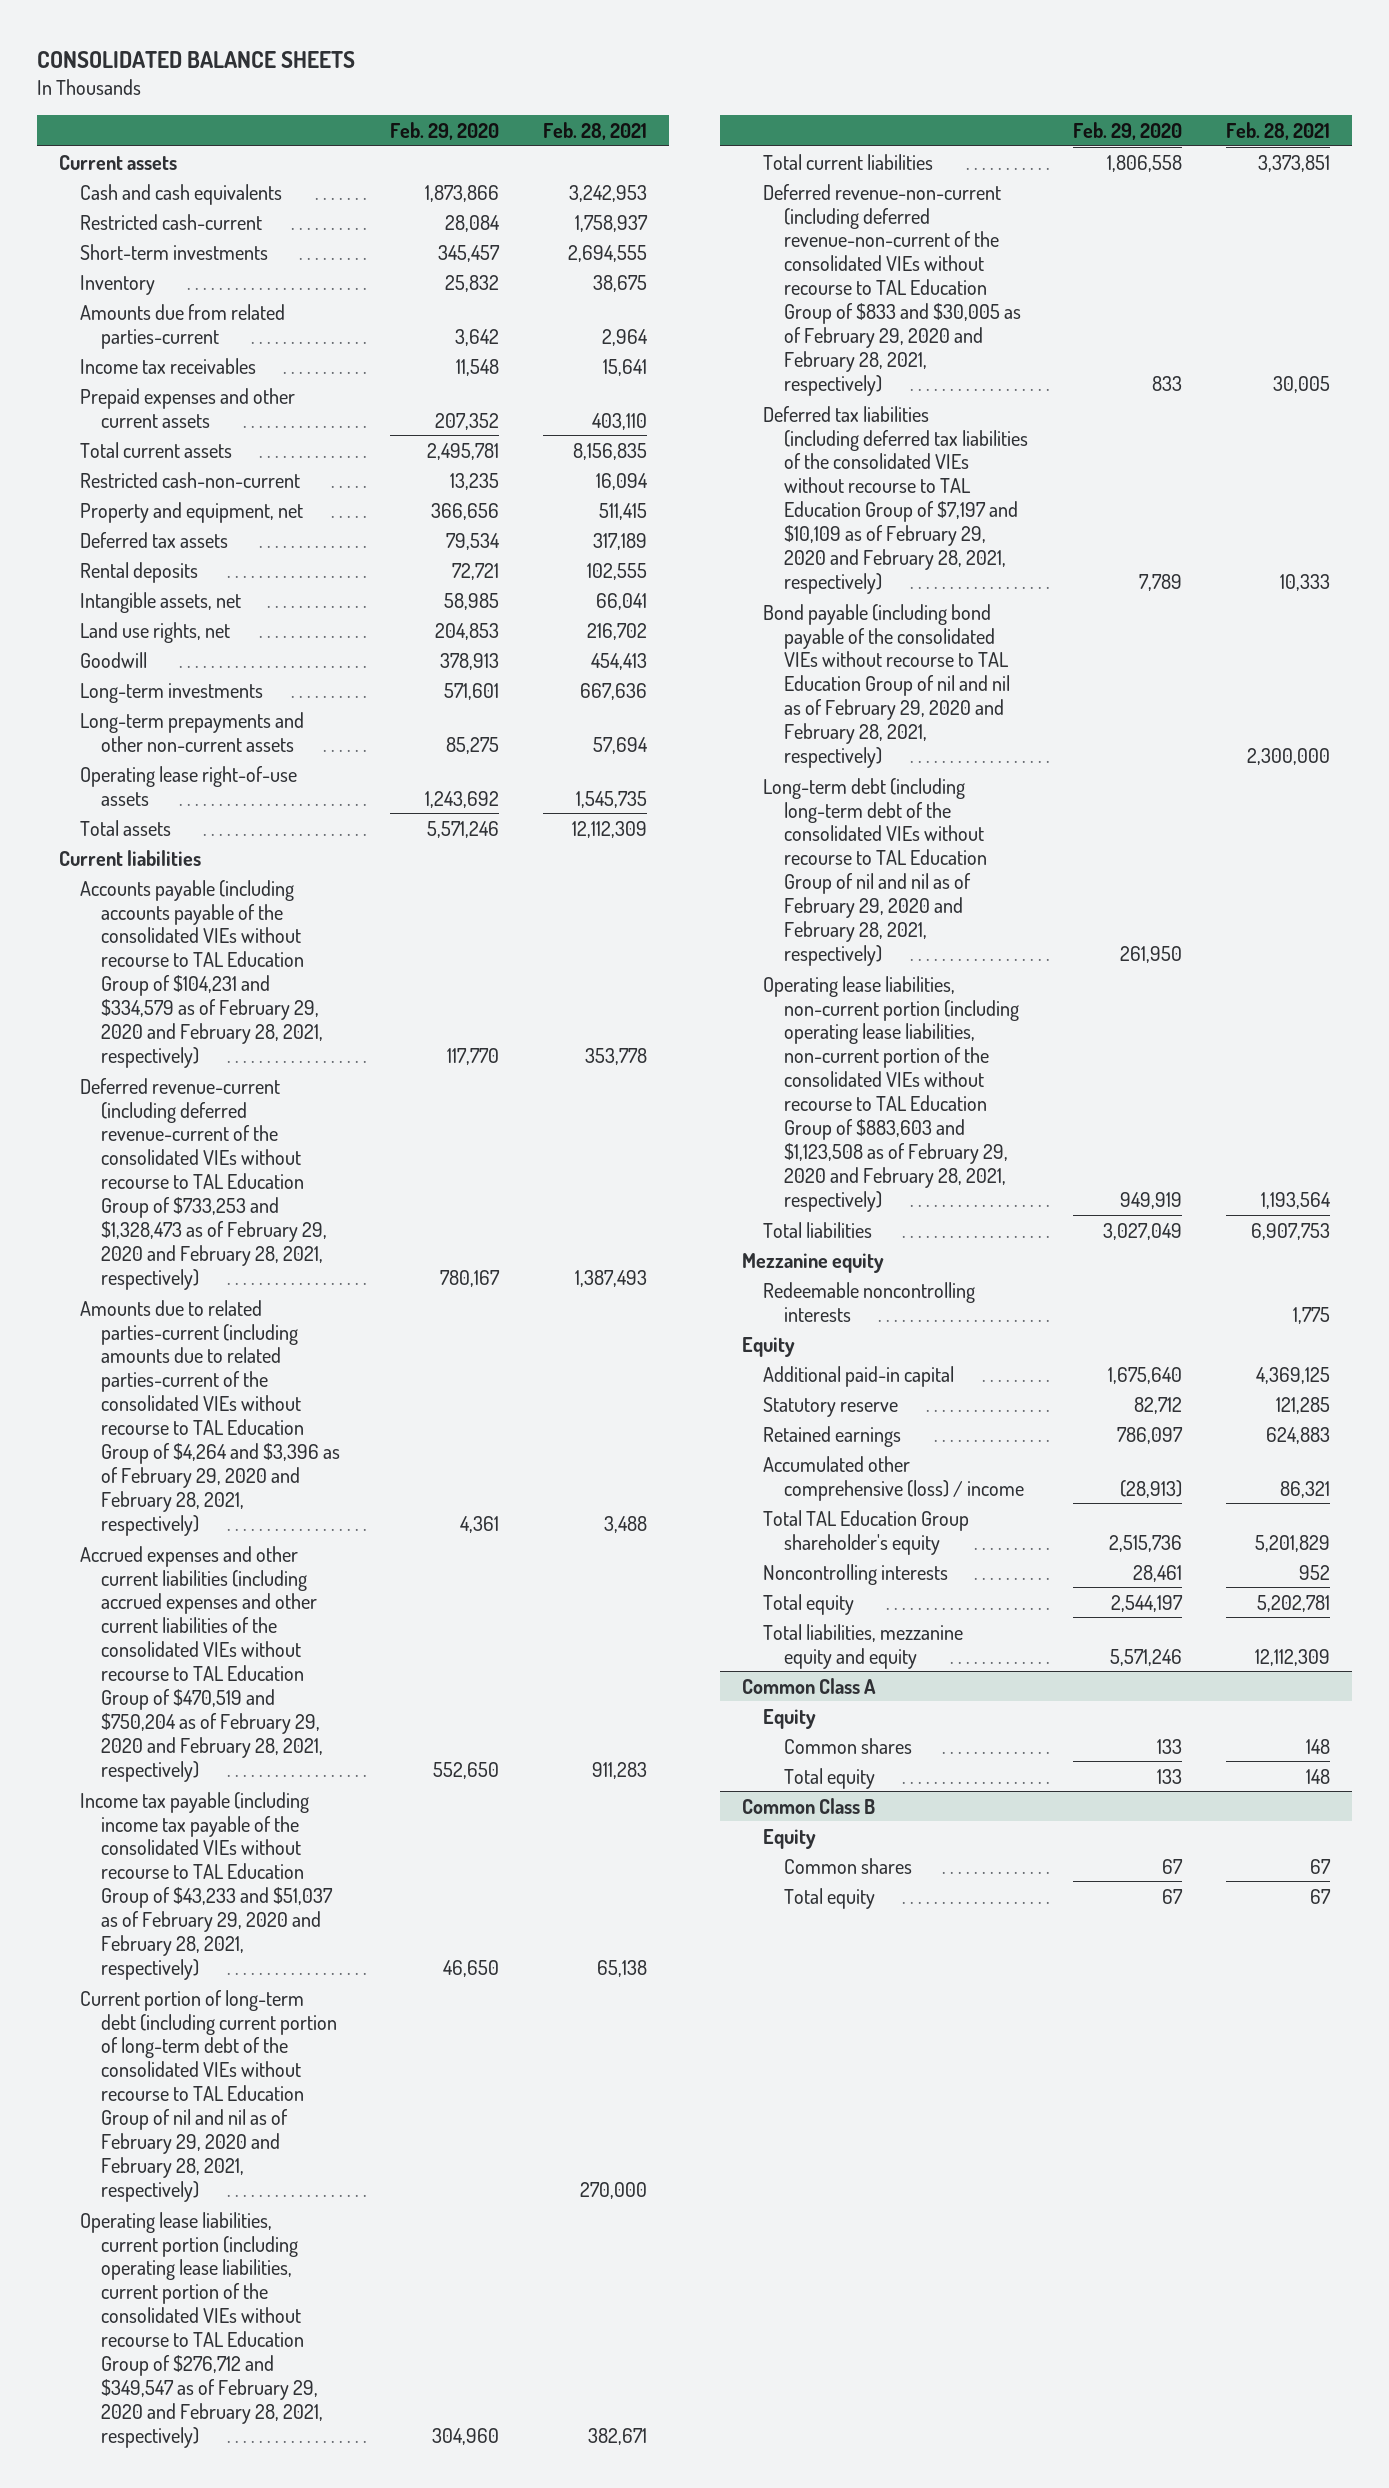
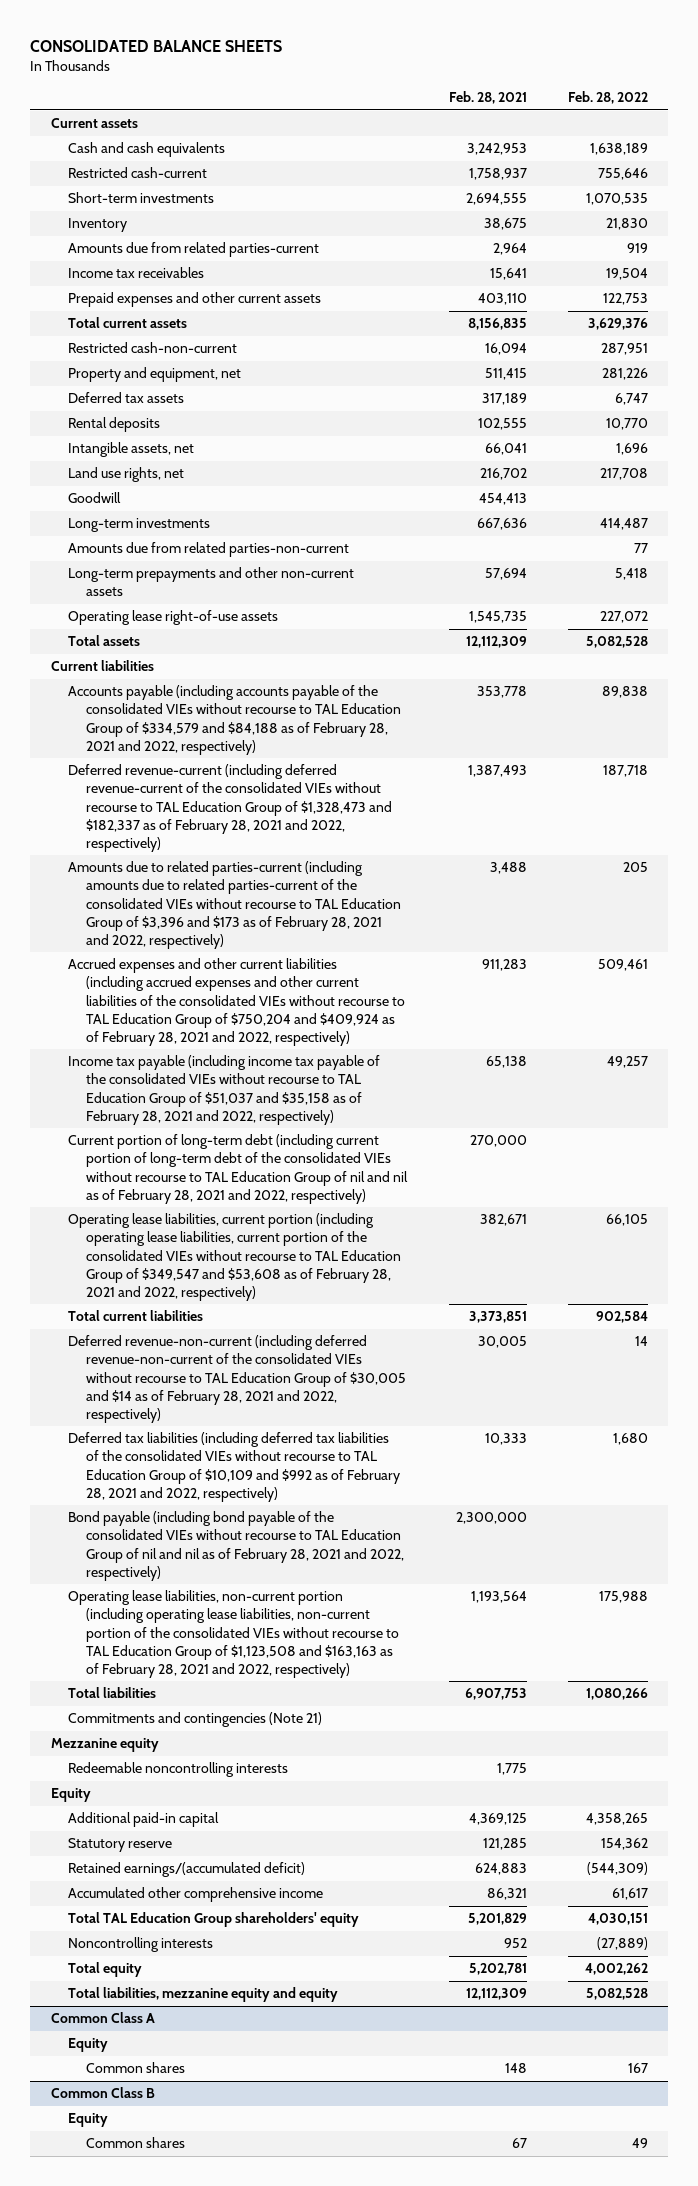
- | Feb. 29, 2020 | Feb. 28, 2021
+ | Feb. 28, 2021 | Feb. 28, 2022
+ Amounts due from related parties-non-current | | 77
- Accounts payable (including accounts payable of the consolidated VIEs without recourse to TAL Education Group of $104,231 and $334,579 as of February 29, 2020 and February 28, 2021, respectively) | 117,770 | 353,778
- Deferred revenue-current (including deferred revenue-current of the consolidated VIEs without recourse to TAL Education Group of $733,253 and $1,328,473 as of February 29, 2020 and February 28, 2021, respectively) | 780,167 | 1,387,493
- Amounts due to related parties-current (including amounts due to related parties-current of the consolidated VIEs without recourse to TAL Education Group of $4,264 and $3,396 as of February 29, 2020 and February 28, 2021, respectively) | 4,361 | 3,488
- Accrued expenses and other current liabilities (including accrued expenses and other current liabilities of the consolidated VIEs without recourse to TAL Education Group of $470,519 and $750,204 as of February 29, 2020 and February 28, 2021, respectively) | 552,650 | 911,283
- Income tax payable (including income tax payable of the consolidated VIEs without recourse to TAL Education Group of $43,233 and $51,037 as of February 29, 2020 and February 28, 2021, respectively) | 46,650 | 65,138
- Current portion of long-term debt (including current portion of long-term debt of the consolidated VIEs without recourse to TAL Education Group of nil and nil as of February 29, 2020 and February 28, 2021, respectively) | | 270,000
- Operating lease liabilities, current portion (including operating lease liabilities, current portion of the consolidated VIEs without recourse to TAL Education Group of $276,712 and $349,547 as of February 29, 2020 and February 28, 2021, respectively) | 304,960 | 382,671
+ Accounts payable (including accounts payable of the consolidated VIEs without recourse to TAL Education Group of $334,579 and $84,188 as of February 28, 2021 and 2022, respectively) | 353,778 | 89,838
+ Deferred revenue-current (including deferred revenue-current of the consolidated VIEs without recourse to TAL Education Group of $1,328,473 and $182,337 as of February 28, 2021 and 2022, respectively) | 1,387,493 | 187,718
+ Amounts due to related parties-current (including amounts due to related parties-current of the consolidated VIEs without recourse to TAL Education Group of $3,396 and $173 as of February 28, 2021 and 2022, respectively) | 3,488 | 205
+ Accrued expenses and other current liabilities (including accrued expenses and other current liabilities of the consolidated VIEs without recourse to TAL Education Group of $750,204 and $409,924 as of February 28, 2021 and 2022, respectively) | 911,283 | 509,461
+ Income tax payable (including income tax payable of the consolidated VIEs without recourse to TAL Education Group of $51,037 and $35,158 as of February 28, 2021 and 2022, respectively) | 65,138 | 49,257
+ Current portion of long-term debt (including current portion of long-term debt of the consolidated VIEs without recourse to TAL Education Group of nil and nil as of February 28, 2021 and 2022, respectively) | 270,000 |
+ Operating lease liabilities, current portion (including operating lease liabilities, current portion of the consolidated VIEs without recourse to TAL Education Group of $349,547 and $53,608 as of February 28, 2021 and 2022, respectively) | 382,671 | 66,105
- Deferred revenue-non-current (including deferred revenue-non-current of the consolidated VIEs without recourse to TAL Education Group of $833 and $30,005 as of February 29, 2020 and February 28, 2021, respectively) | 833 | 30,005
- Deferred tax liabilities (including deferred tax liabilities of the consolidated VIEs without recourse to TAL Education Group of $7,197 and $10,109 as of February 29, 2020 and February 28, 2021, respectively) | 7,789 | 10,333
- Bond payable (including bond payable of the consolidated VIEs without recourse to TAL Education Group of nil and nil as of February 29, 2020 and February 28, 2021, respectively) | | 2,300,000
- Long-term debt (including long-term debt of the consolidated VIEs without recourse to TAL Education Group of nil and nil as of February 29, 2020 and February 28, 2021, respectively) | 261,950 |
- Operating lease liabilities, non-current portion (including operating lease liabilities, non-current portion of the consolidated VIEs without recourse to TAL Education Group of $883,603 and $1,123,508 as of February 29, 2020 and February 28, 2021, respectively) | 949,919 | 1,193,564
+ Deferred revenue-non-current (including deferred revenue-non-current of the consolidated VIEs without recourse to TAL Education Group of $30,005 and $14 as of February 28, 2021 and 2022, respectively) | 30,005 | 14
+ Deferred tax liabilities (including deferred tax liabilities of the consolidated VIEs without recourse to TAL Education Group of $10,109 and $992 as of February 28, 2021 and 2022, respectively) | 10,333 | 1,680
+ Bond payable (including bond payable of the consolidated VIEs without recourse to TAL Education Group of nil and nil as of February 28, 2021 and 2022, respectively) | 2,300,000 |
+ Operating lease liabilities, non-current portion (including operating lease liabilities, non-current portion of the consolidated VIEs without recourse to TAL Education Group of $1,123,508 and $163,163 as of February 28, 2021 and 2022, respectively) | 1,193,564 | 175,988
+ Commitments and contingencies (Note 21)
- Retained earnings | 786,097 | 624,883
- Accumulated other comprehensive (loss) / income | (28,913) | 86,321
- Total TAL Education Group shareholder's equity | 2,515,736 | 5,201,829
+ Retained earnings/(accumulated deficit) | 624,883 | (544,309)
+ Accumulated other comprehensive income | 86,321 | 61,617
+ Total TAL Education Group shareholders' equity | 5,201,829 | 4,030,151
@ Common Class A
- Total equity | 133 | 148
@ Common Class B
- Total equity | 67 | 67

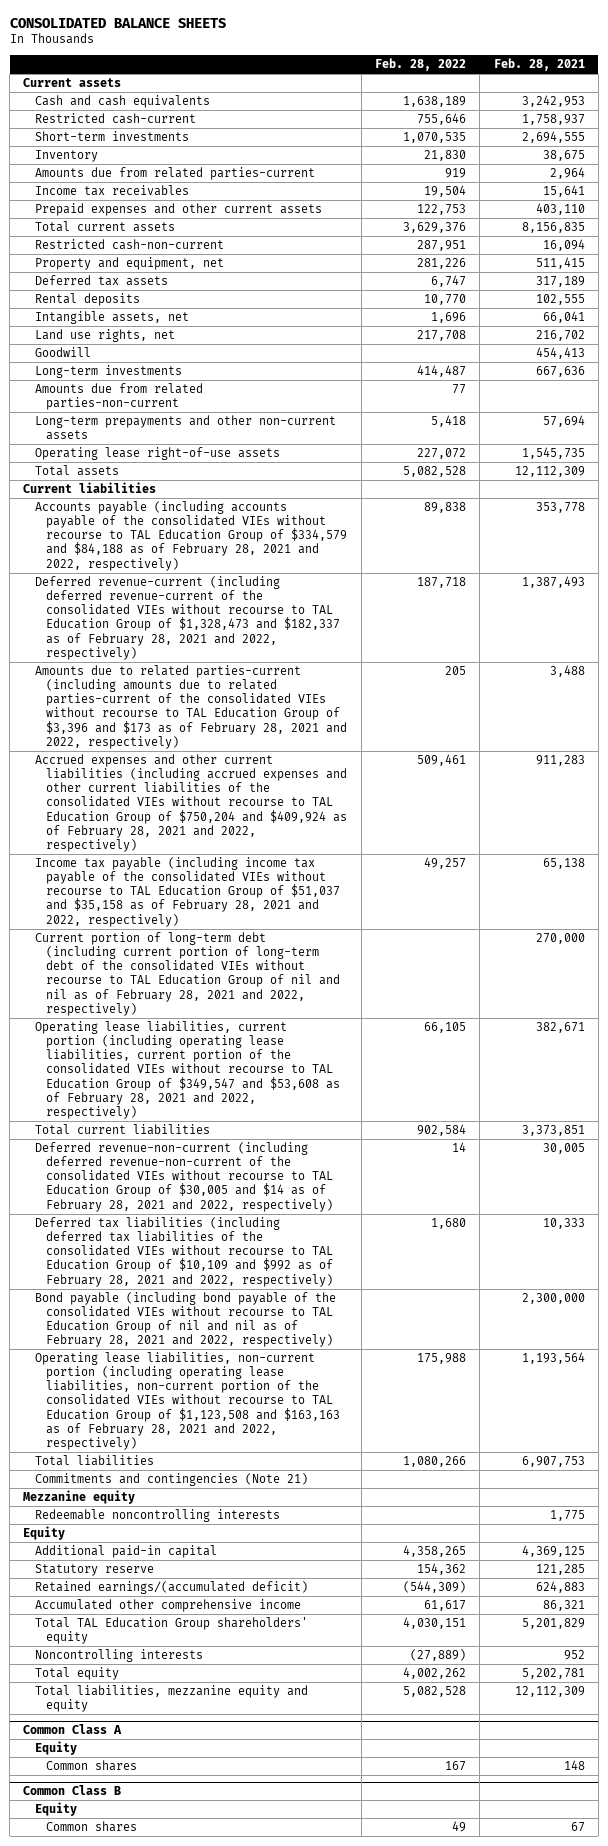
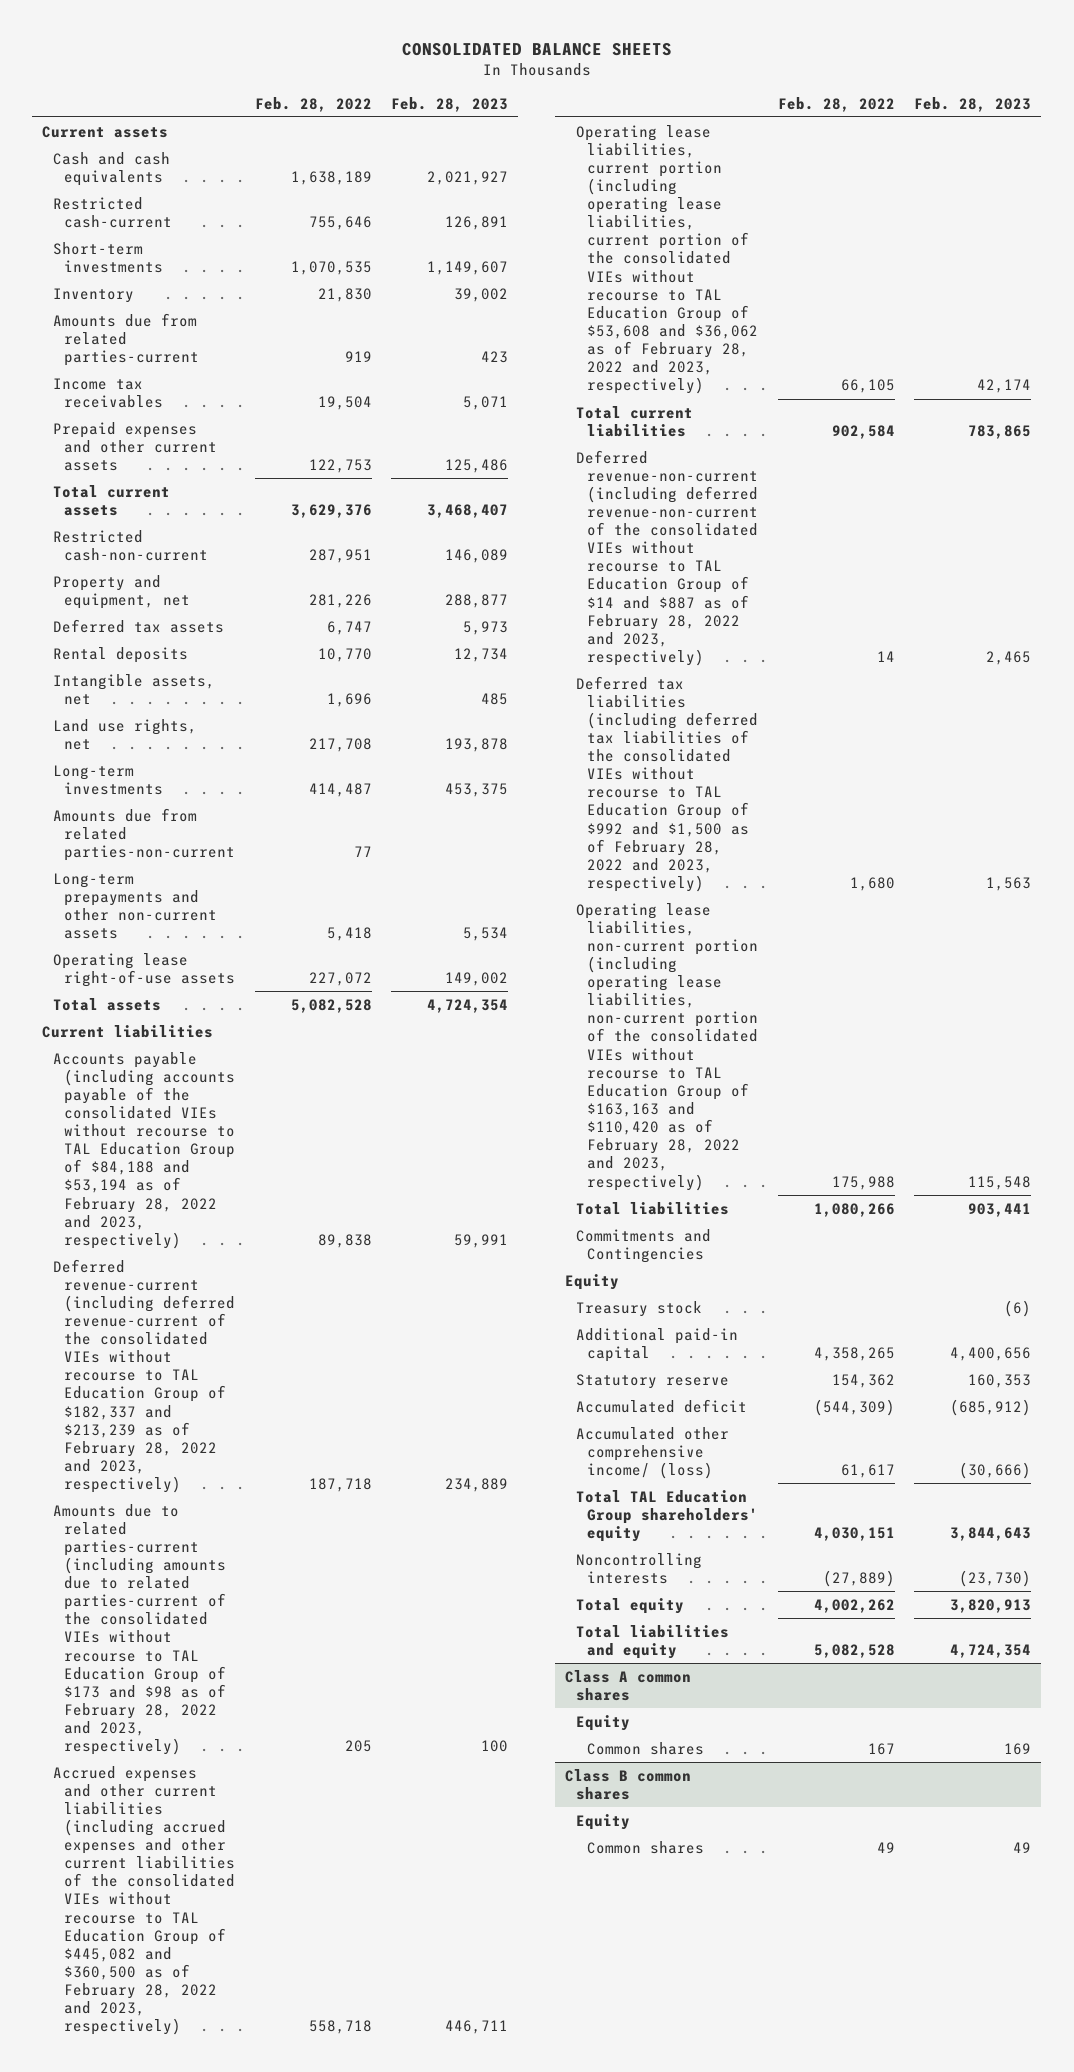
- | Feb. 28, 2022 | Feb. 28, 2021
+ | Feb. 28, 2022 | Feb. 28, 2023
- Goodwill | | 454,413
- Accounts payable (including accounts payable of the consolidated VIEs without recourse to TAL Education Group of $334,579 and $84,188 as of February 28, 2021 and 2022, respectively) | 89,838 | 353,778
- Deferred revenue-current (including deferred revenue-current of the consolidated VIEs without recourse to TAL Education Group of $1,328,473 and $182,337 as of February 28, 2021 and 2022, respectively) | 187,718 | 1,387,493
- Amounts due to related parties-current (including amounts due to related parties-current of the consolidated VIEs without recourse to TAL Education Group of $3,396 and $173 as of February 28, 2021 and 2022, respectively) | 205 | 3,488
- Accrued expenses and other current liabilities (including accrued expenses and other current liabilities of the consolidated VIEs without recourse to TAL Education Group of $750,204 and $409,924 as of February 28, 2021 and 2022, respectively) | 509,461 | 911,283
- Income tax payable (including income tax payable of the consolidated VIEs without recourse to TAL Education Group of $51,037 and $35,158 as of February 28, 2021 and 2022, respectively) | 49,257 | 65,138
- Current portion of long-term debt (including current portion of long-term debt of the consolidated VIEs without recourse to TAL Education Group of nil and nil as of February 28, 2021 and 2022, respectively) | | 270,000
- Operating lease liabilities, current portion (including operating lease liabilities, current portion of the consolidated VIEs without recourse to TAL Education Group of $349,547 and $53,608 as of February 28, 2021 and 2022, respectively) | 66,105 | 382,671
+ Accounts payable (including accounts payable of the consolidated VIEs without recourse to TAL Education Group of $84,188 and $53,194 as of February 28, 2022 and 2023, respectively) | 89,838 | 59,991
+ Deferred revenue-current (including deferred revenue-current of the consolidated VIEs without recourse to TAL Education Group of $182,337 and $213,239 as of February 28, 2022 and 2023, respectively) | 187,718 | 234,889
+ Amounts due to related parties-current (including amounts due to related parties-current of the consolidated VIEs without recourse to TAL Education Group of $173 and $98 as of February 28, 2022 and 2023, respectively) | 205 | 100
+ Accrued expenses and other current liabilities (including accrued expenses and other current liabilities of the consolidated VIEs without recourse to TAL Education Group of $445,082 and $360,500 as of February 28, 2022 and 2023, respectively) | 558,718 | 446,711
+ Operating lease liabilities, current portion (including operating lease liabilities, current portion of the consolidated VIEs without recourse to TAL Education Group of $53,608 and $36,062 as of February 28, 2022 and 2023, respectively) | 66,105 | 42,174
- Deferred revenue-non-current (including deferred revenue-non-current of the consolidated VIEs without recourse to TAL Education Group of $30,005 and $14 as of February 28, 2021 and 2022, respectively) | 14 | 30,005
- Deferred tax liabilities (including deferred tax liabilities of the consolidated VIEs without recourse to TAL Education Group of $10,109 and $992 as of February 28, 2021 and 2022, respectively) | 1,680 | 10,333
- Bond payable (including bond payable of the consolidated VIEs without recourse to TAL Education Group of nil and nil as of February 28, 2021 and 2022, respectively) | | 2,300,000
- Operating lease liabilities, non-current portion (including operating lease liabilities, non-current portion of the consolidated VIEs without recourse to TAL Education Group of $1,123,508 and $163,163 as of February 28, 2021 and 2022, respectively) | 175,988 | 1,193,564
+ Deferred revenue-non-current (including deferred revenue-non-current of the consolidated VIEs without recourse to TAL Education Group of $14 and $887 as of February 28, 2022 and 2023, respectively) | 14 | 2,465
+ Deferred tax liabilities (including deferred tax liabilities of the consolidated VIEs without recourse to TAL Education Group of $992 and $1,500 as of February 28, 2022 and 2023, respectively) | 1,680 | 1,563
+ Operating lease liabilities, non-current portion (including operating lease liabilities, non-current portion of the consolidated VIEs without recourse to TAL Education Group of $163,163 and $110,420 as of February 28, 2022 and 2023, respectively) | 175,988 | 115,548
- Commitments and contingencies (Note 21)
- Mezzanine equity
- Redeemable noncontrolling interests | | 1,775
+ Commitments and Contingencies
+ Treasury stock | | (6)
- Retained earnings/(accumulated deficit) | (544,309) | 624,883
- Accumulated other comprehensive income | 61,617 | 86,321
+ Accumulated deficit | (544,309) | (685,912)
+ Accumulated other comprehensive income/ (loss) | 61,617 | (30,666)
- Total liabilities, mezzanine equity and equity | 5,082,528 | 12,112,309
- Common Class A
+ Total liabilities and equity | 5,082,528 | 4,724,354
+ Class A common shares
- Common Class B
+ Class B common shares

